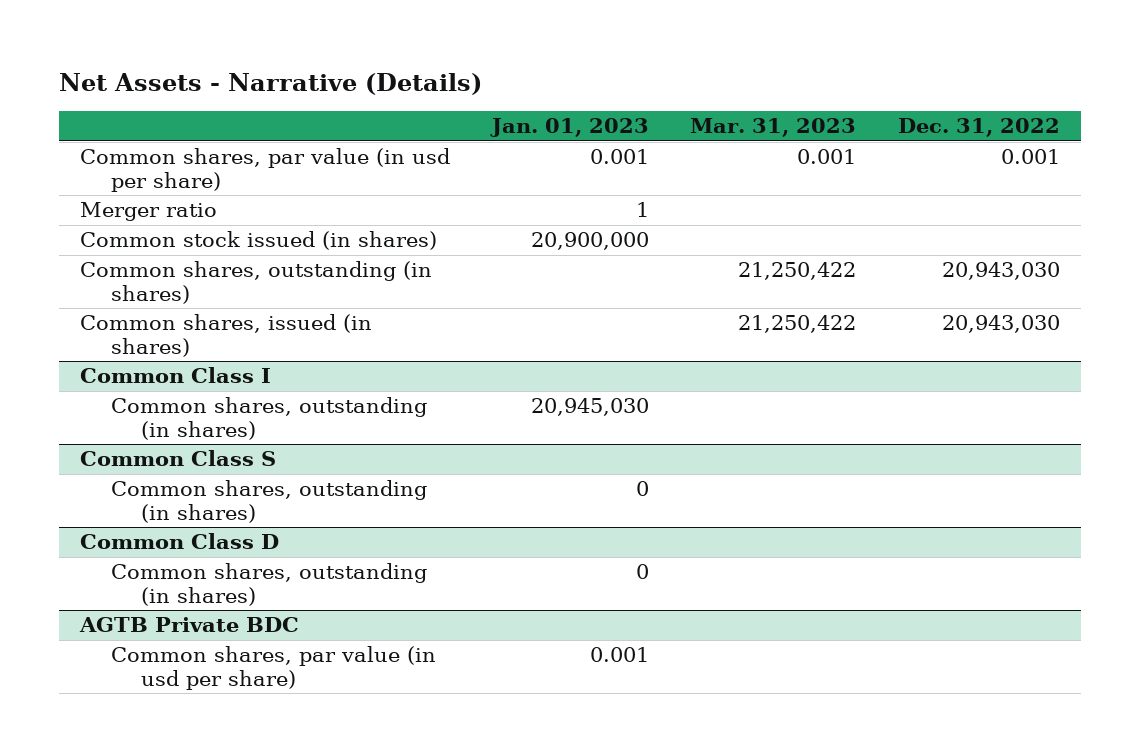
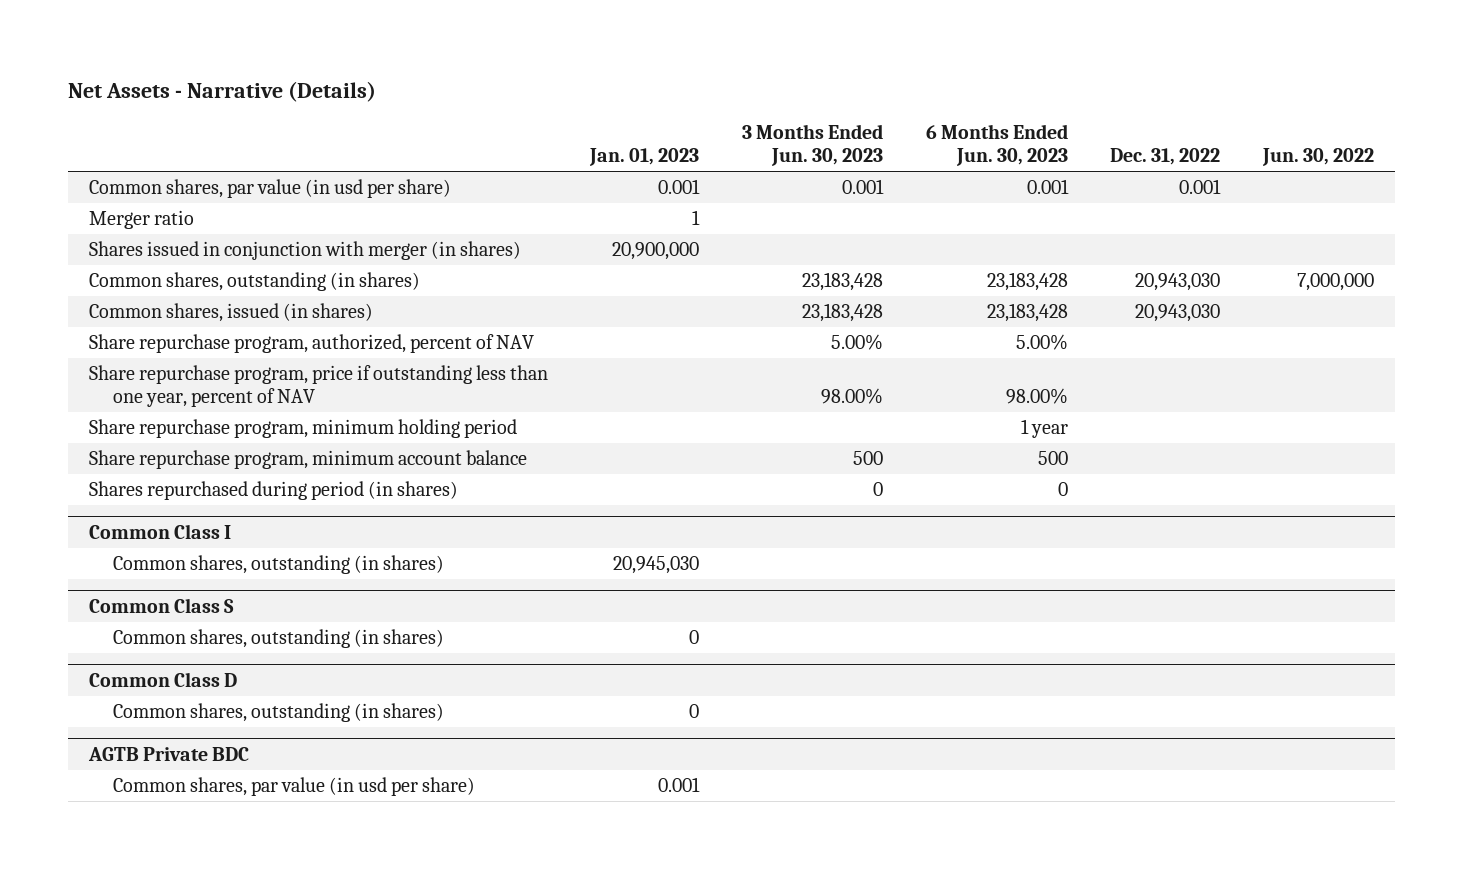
- | Jan. 01, 2023 | Mar. 31, 2023 | Dec. 31, 2022
+ | Jan. 01, 2023 | 3 Months Ended Jun. 30, 2023 | 6 Months Ended Jun. 30, 2023 | Dec. 31, 2022 | Jun. 30, 2022
- Common stock issued (in shares) | 20,900,000 | |
+ Shares issued in conjunction with merger (in shares) | 20,900,000 | | | |
+ Share repurchase program, authorized, percent of NAV | | 5.00% | 5.00% | |
+ Share repurchase program, price if outstanding less than one year, percent of NAV | | 98.00% | 98.00% | |
+ Share repurchase program, minimum holding period | | | 1 year | |
+ Share repurchase program, minimum account balance | | 500 | 500 | |
+ Shares repurchased during period (in shares) | | 0 | 0 | |

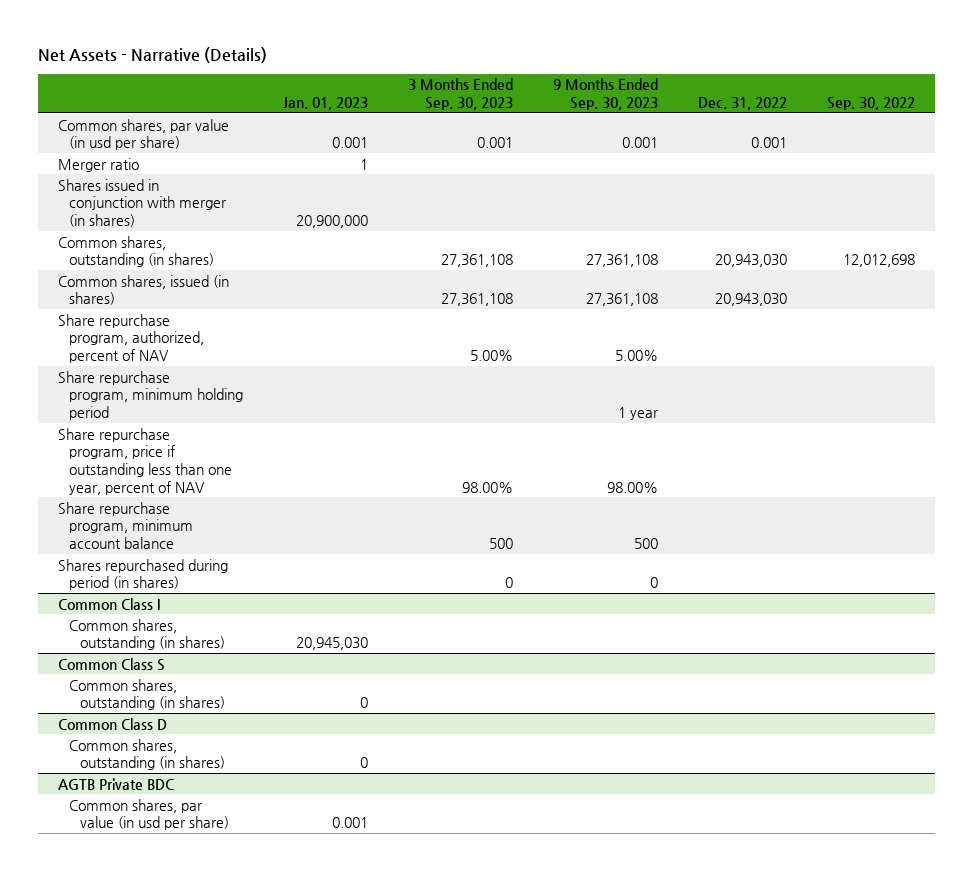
- | Jan. 01, 2023 | 3 Months Ended Jun. 30, 2023 | 6 Months Ended Jun. 30, 2023 | Dec. 31, 2022 | Jun. 30, 2022
+ | Jan. 01, 2023 | 3 Months Ended Sep. 30, 2023 | 9 Months Ended Sep. 30, 2023 | Dec. 31, 2022 | Sep. 30, 2022
moved down: Share repurchase program, price if outstanding less than one year, percent of NAV | | 98.00% | 98.00% | |

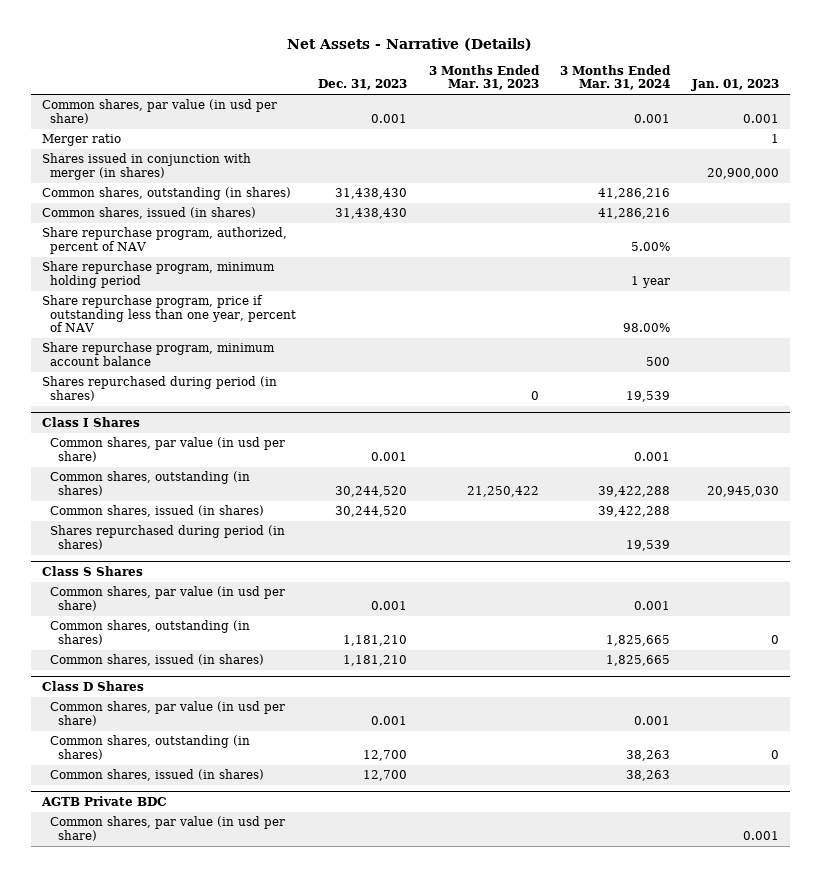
- | Jan. 01, 2023 | 3 Months Ended Sep. 30, 2023 | 9 Months Ended Sep. 30, 2023 | Dec. 31, 2022 | Sep. 30, 2022
+ | Dec. 31, 2023 | 3 Months Ended Mar. 31, 2023 | 3 Months Ended Mar. 31, 2024 | Jan. 01, 2023
- Common Class I
+ Class I Shares
+ Common shares, par value (in usd per share) | 0.001 | | 0.001 |
- Common Class S
+ Common shares, issued (in shares) | 30,244,520 | | 39,422,288 |
+ Shares repurchased during period (in shares) | | | 19,539 |
+ Class S Shares
+ Common shares, par value (in usd per share) | 0.001 | | 0.001 |
- Common Class D
+ Common shares, issued (in shares) | 1,181,210 | | 1,825,665 |
+ Class D Shares
+ Common shares, par value (in usd per share) | 0.001 | | 0.001 |
+ Common shares, issued (in shares) | 12,700 | | 38,263 |

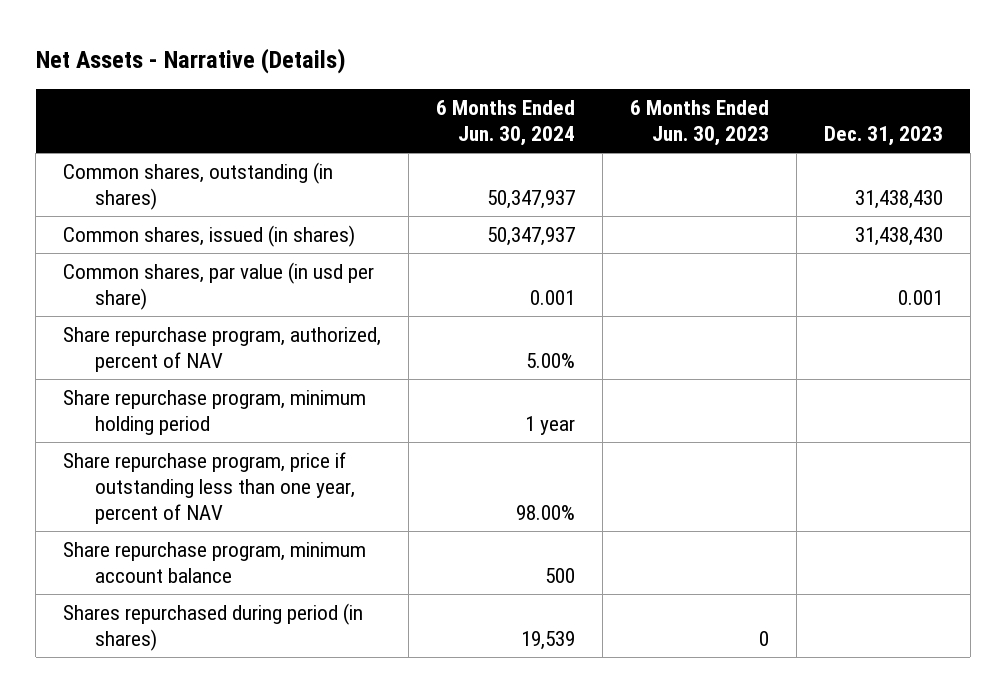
- | Dec. 31, 2023 | 3 Months Ended Mar. 31, 2023 | 3 Months Ended Mar. 31, 2024 | Jan. 01, 2023
+ | 6 Months Ended Jun. 30, 2024 | 6 Months Ended Jun. 30, 2023 | Dec. 31, 2023
- Merger ratio | | | | 1
- Shares issued in conjunction with merger (in shares) | | | | 20,900,000
moved down: Common shares, par value (in usd per share) | 0.001 | | 0.001
- Class I Shares
- Common shares, par value (in usd per share) | 0.001 | | 0.001 |
- Common shares, outstanding (in shares) | 30,244,520 | 21,250,422 | 39,422,288 | 20,945,030
- Common shares, issued (in shares) | 30,244,520 | | 39,422,288 |
- Shares repurchased during period (in shares) | | | 19,539 |
- Class S Shares
- Common shares, par value (in usd per share) | 0.001 | | 0.001 |
- Common shares, outstanding (in shares) | 1,181,210 | | 1,825,665 | 0
- Common shares, issued (in shares) | 1,181,210 | | 1,825,665 |
- Class D Shares
- Common shares, par value (in usd per share) | 0.001 | | 0.001 |
- Common shares, outstanding (in shares) | 12,700 | | 38,263 | 0
- Common shares, issued (in shares) | 12,700 | | 38,263 |
- AGTB Private BDC
- Common shares, par value (in usd per share) | | | | 0.001

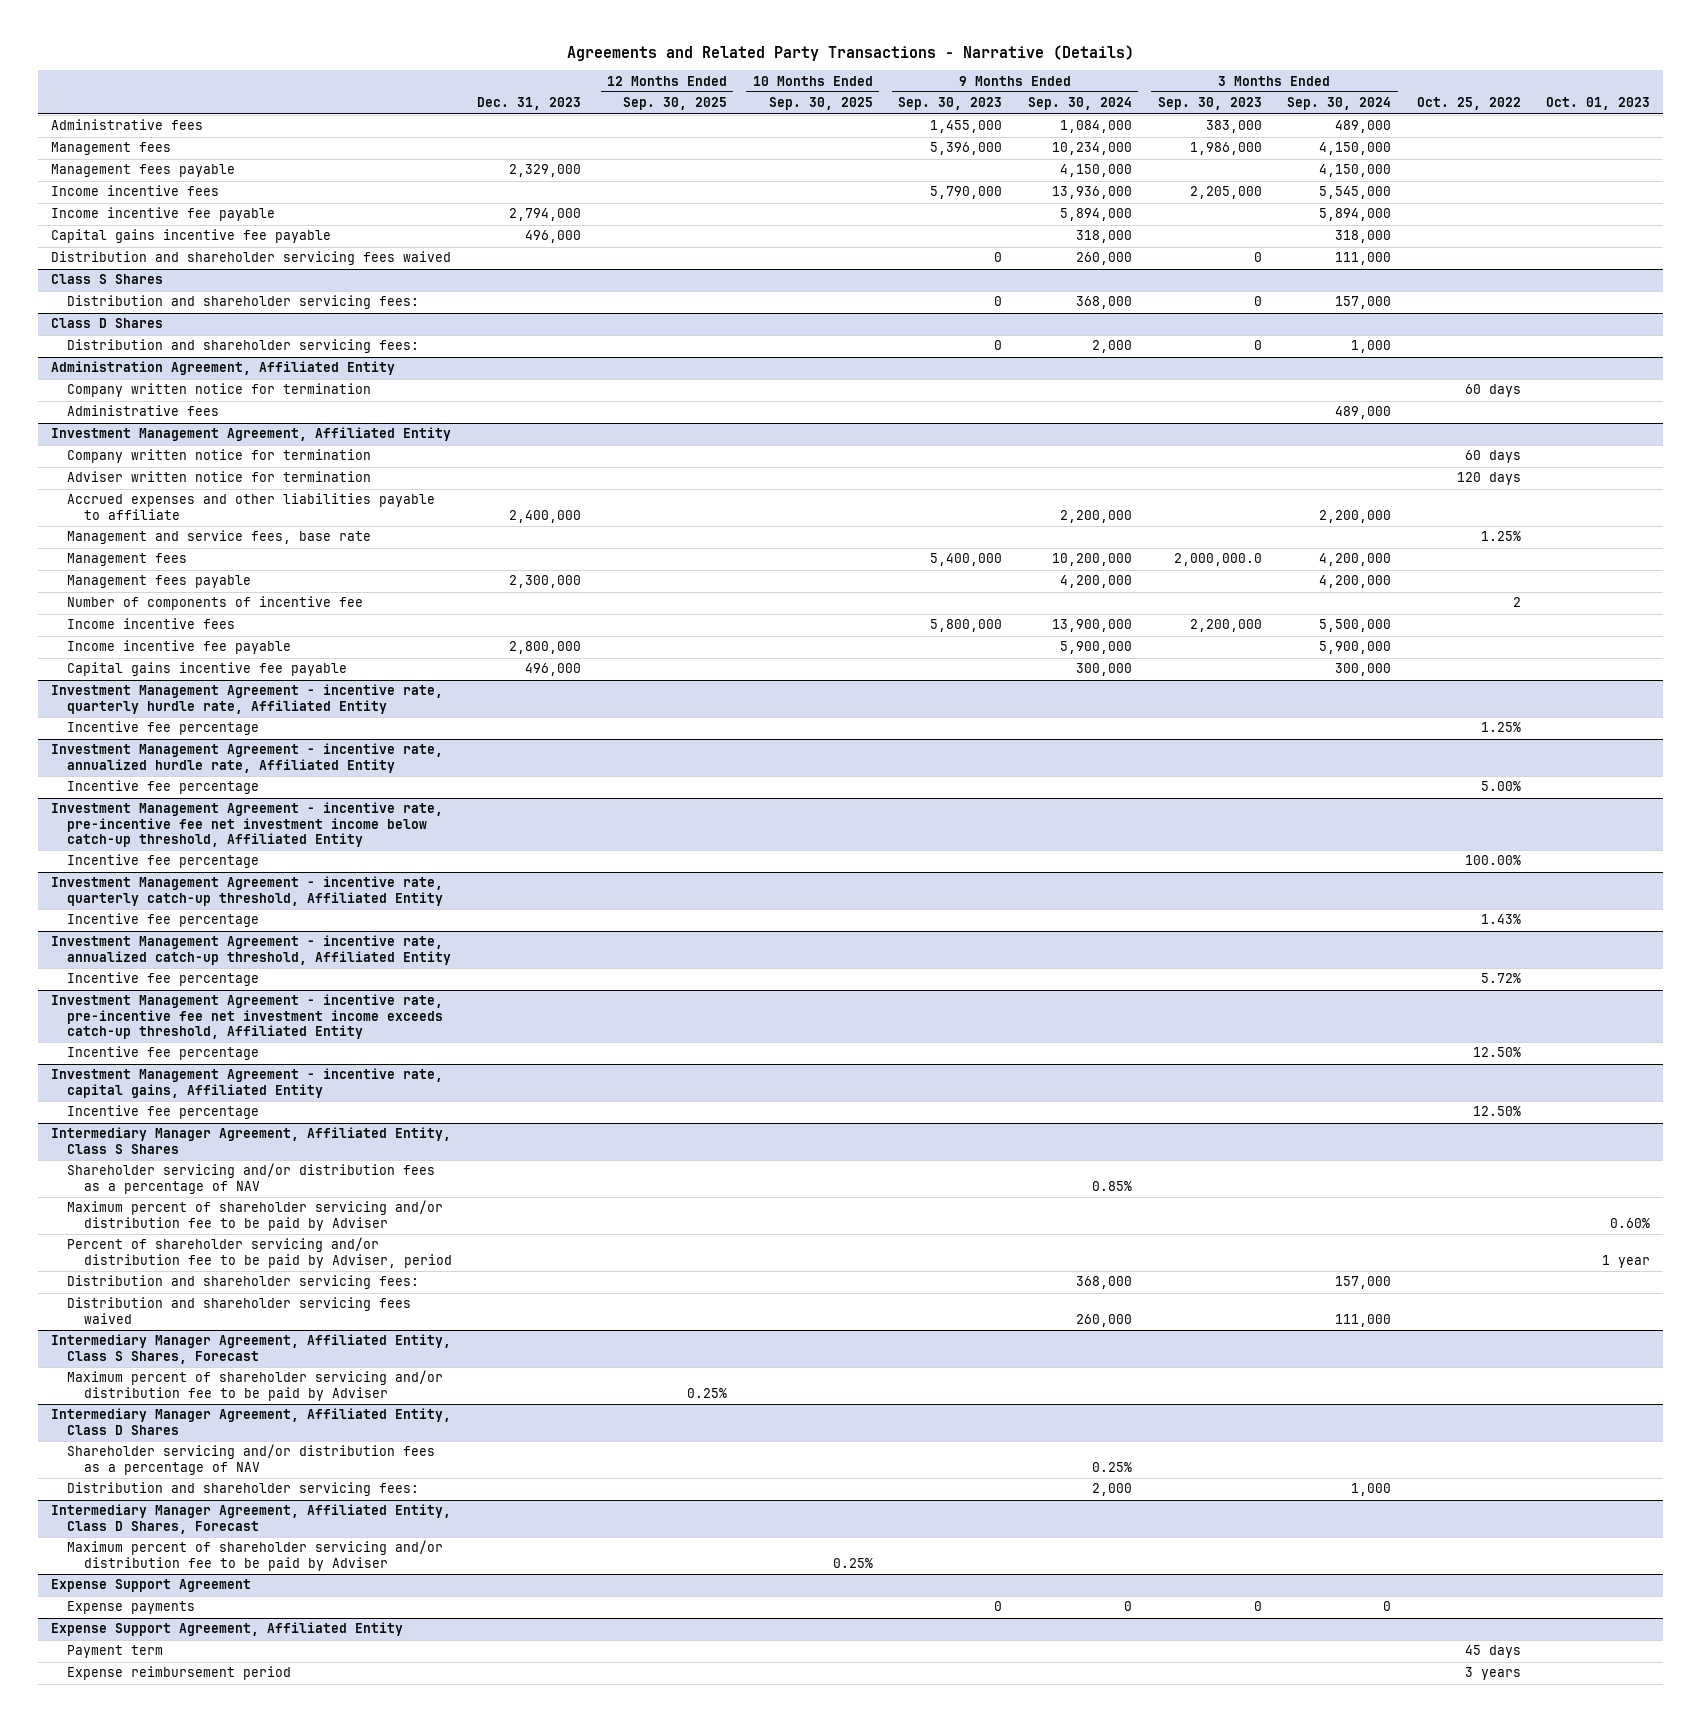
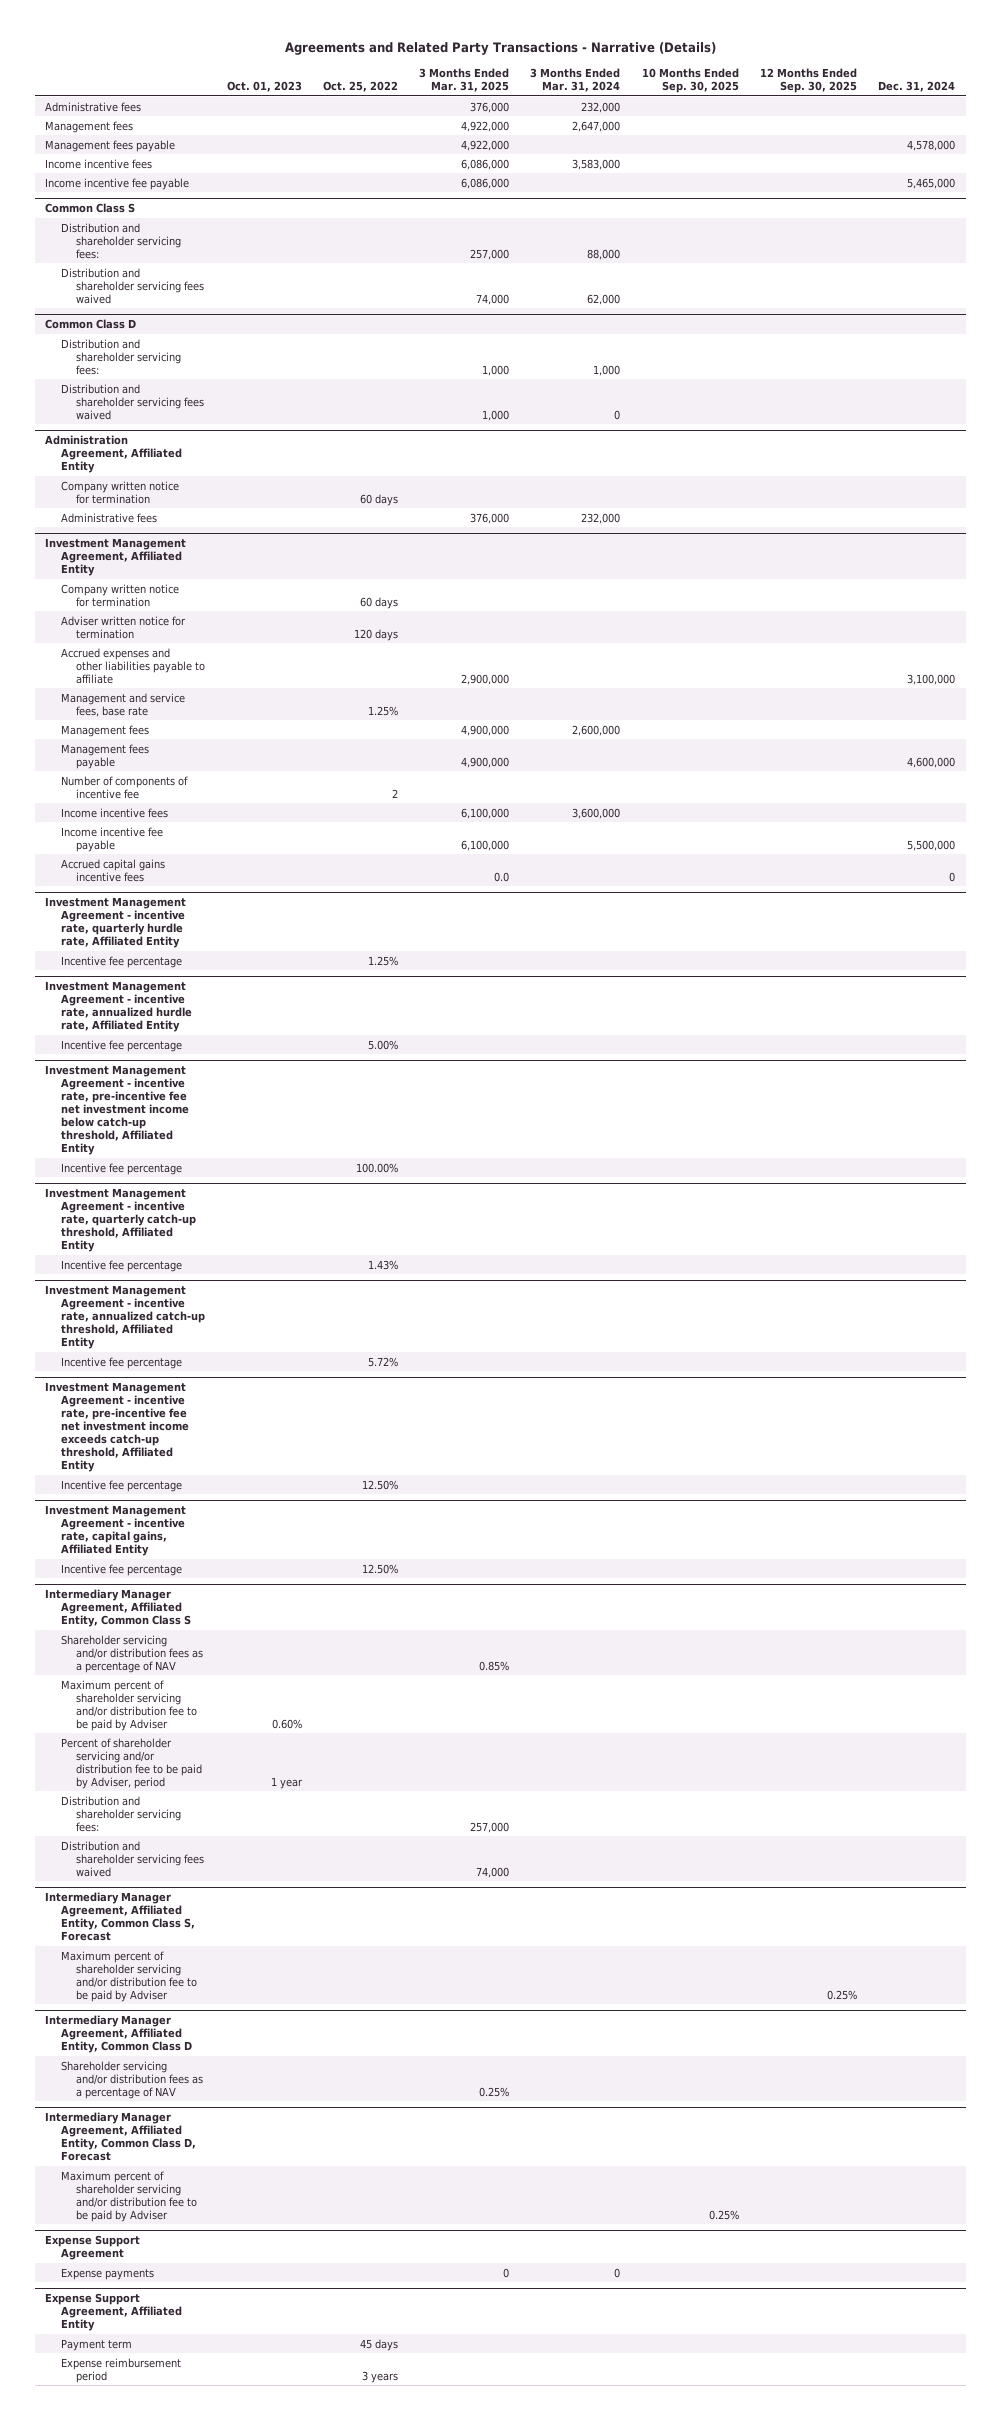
- | Dec. 31, 2023 | 12 Months Ended Sep. 30, 2025 | 10 Months Ended Sep. 30, 2025 | 9 Months Ended Sep. 30, 2023 | 9 Months Ended Sep. 30, 2024 | 3 Months Ended Sep. 30, 2023 | 3 Months Ended Sep. 30, 2024 | Oct. 25, 2022 | Oct. 01, 2023
+ | Oct. 01, 2023 | Oct. 25, 2022 | 3 Months Ended Mar. 31, 2025 | 3 Months Ended Mar. 31, 2024 | 10 Months Ended Sep. 30, 2025 | 12 Months Ended Sep. 30, 2025 | Dec. 31, 2024
- Capital gains incentive fee payable | 496,000 | | | | 318,000 | | 318,000 | |
- Distribution and shareholder servicing fees waived | | | | 0 | 260,000 | 0 | 111,000 | |
- Class S Shares
+ Common Class S
- Class D Shares
+ Distribution and shareholder servicing fees waived | | | 74,000 | 62,000 | | |
+ Common Class D
+ Distribution and shareholder servicing fees waived | | | 1,000 | 0 | | |
@ Investment Management Agreement, Affiliated Entity
- Capital gains incentive fee payable | 496,000 | | | | 300,000 | | 300,000 | |
+ Accrued capital gains incentive fees | | | 0.0 | | | | 0
- Intermediary Manager Agreement, Affiliated Entity, Class S Shares
+ Intermediary Manager Agreement, Affiliated Entity, Common Class S
- Intermediary Manager Agreement, Affiliated Entity, Class S Shares, Forecast
+ Intermediary Manager Agreement, Affiliated Entity, Common Class S, Forecast
- Intermediary Manager Agreement, Affiliated Entity, Class D Shares
+ Intermediary Manager Agreement, Affiliated Entity, Common Class D
- Distribution and shareholder servicing fees: | | | | | 2,000 | | 1,000 | |
- Intermediary Manager Agreement, Affiliated Entity, Class D Shares, Forecast
+ Intermediary Manager Agreement, Affiliated Entity, Common Class D, Forecast

